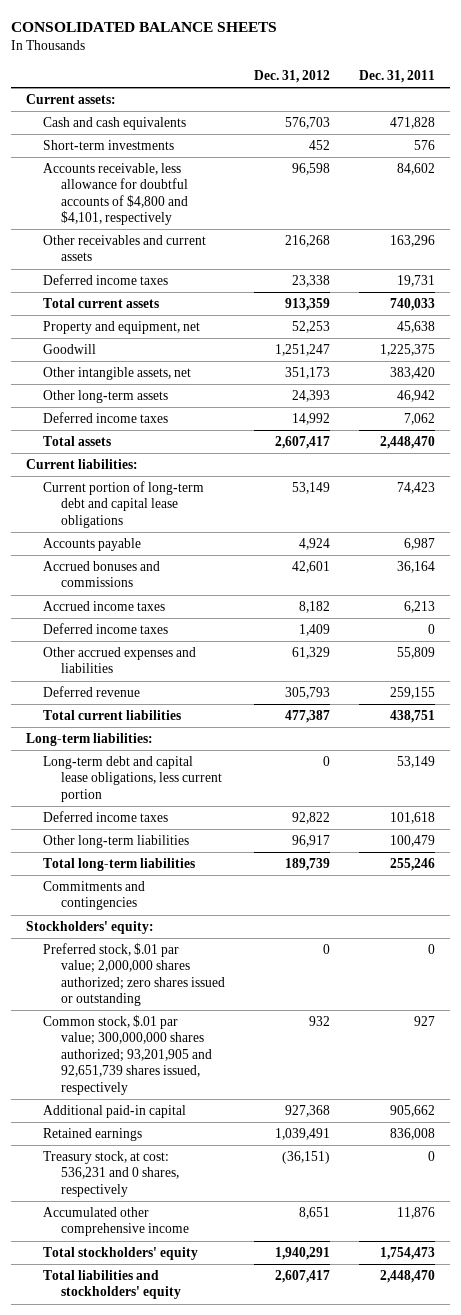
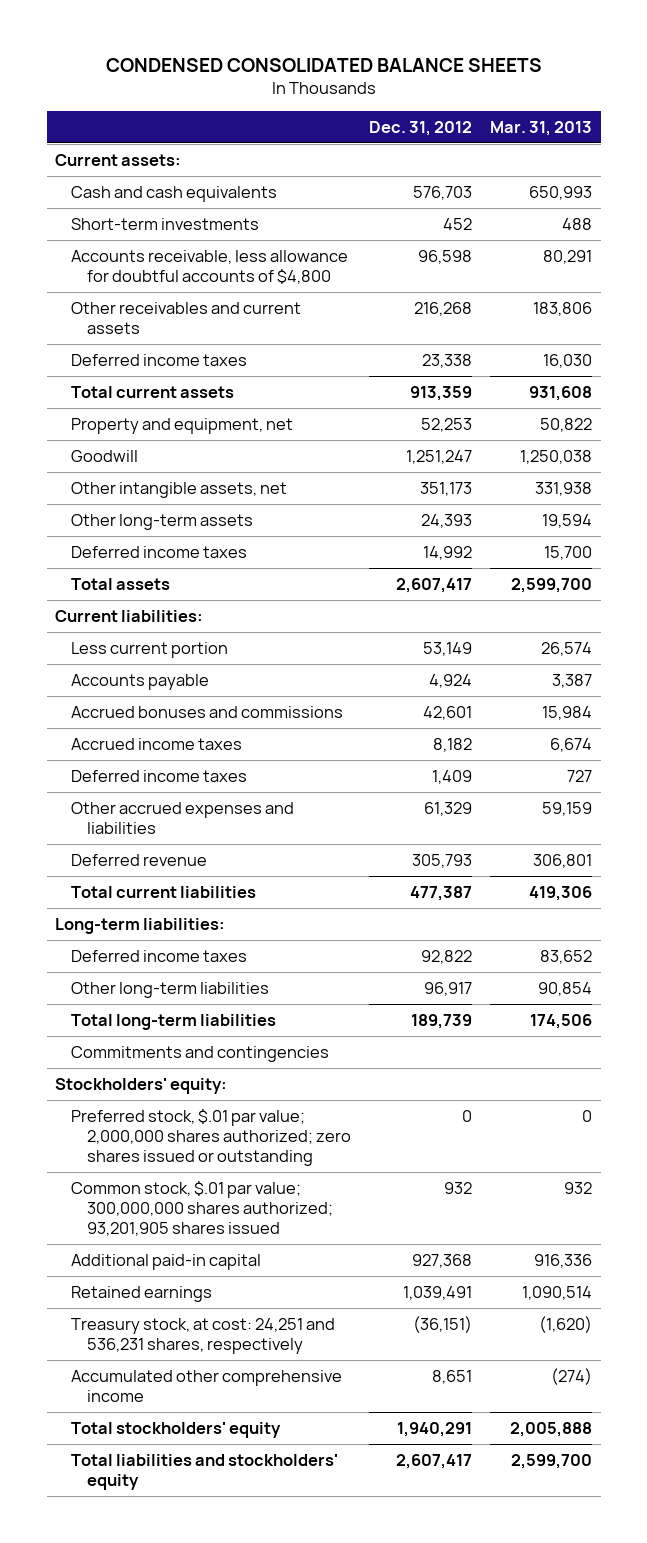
- CONSOLIDATED BALANCE SHEETS
+ CONDENSED CONSOLIDATED BALANCE SHEETS
- | Dec. 31, 2012 | Dec. 31, 2011
+ | Dec. 31, 2012 | Mar. 31, 2013
- Accounts receivable, less allowance for doubtful accounts of $4,800 and $4,101, respectively | 96,598 | 84,602
+ Accounts receivable, less allowance for doubtful accounts of $4,800 | 96,598 | 80,291
- Current portion of long-term debt and capital lease obligations | 53,149 | 74,423
+ Less current portion | 53,149 | 26,574
- Long-term debt and capital lease obligations, less current portion | 0 | 53,149
- Common stock, $.01 par value; 300,000,000 shares authorized; 93,201,905 and 92,651,739 shares issued, respectively | 932 | 927
+ Common stock, $.01 par value; 300,000,000 shares authorized; 93,201,905 shares issued | 932 | 932
- Treasury stock, at cost: 536,231 and 0 shares, respectively | (36,151) | 0
+ Treasury stock, at cost: 24,251 and 536,231 shares, respectively | (36,151) | (1,620)

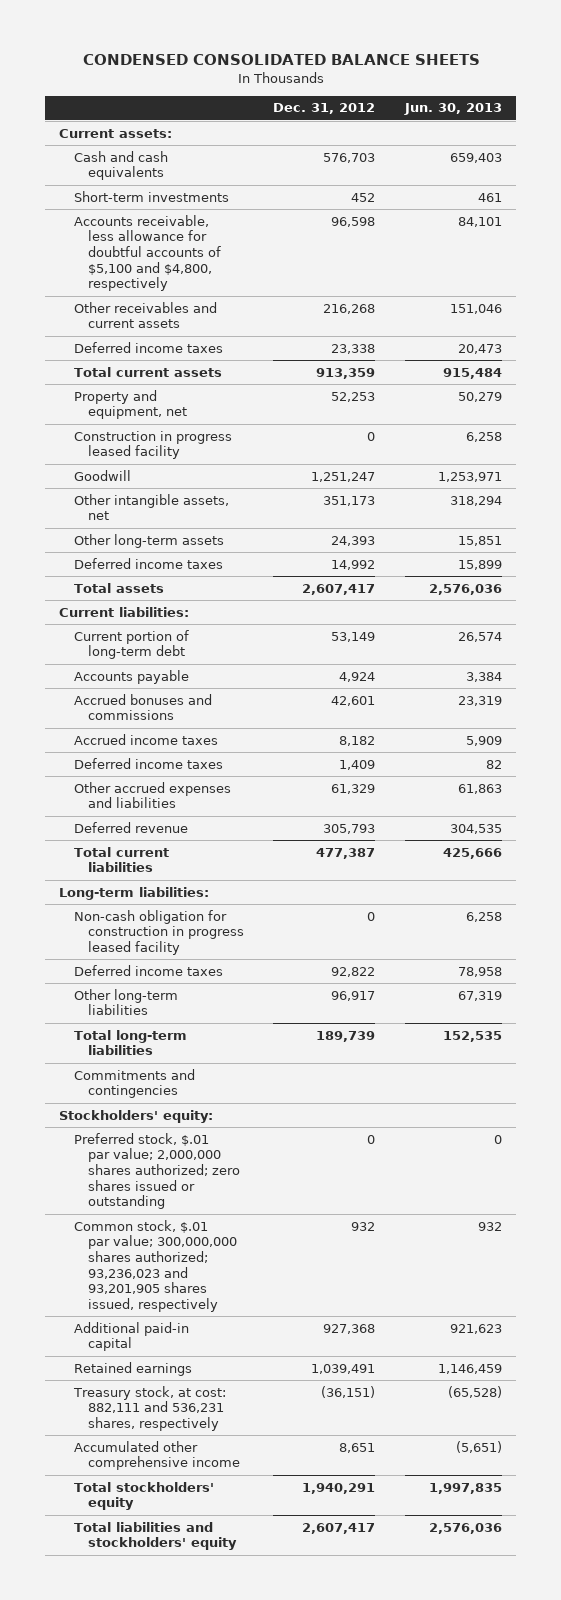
- | Dec. 31, 2012 | Mar. 31, 2013
+ | Dec. 31, 2012 | Jun. 30, 2013
- Accounts receivable, less allowance for doubtful accounts of $4,800 | 96,598 | 80,291
+ Accounts receivable, less allowance for doubtful accounts of $5,100 and $4,800, respectively | 96,598 | 84,101
+ Construction in progress leased facility | 0 | 6,258
- Less current portion | 53,149 | 26,574
+ Current portion of long-term debt | 53,149 | 26,574
+ Non-cash obligation for construction in progress leased facility | 0 | 6,258
- Common stock, $.01 par value; 300,000,000 shares authorized; 93,201,905 shares issued | 932 | 932
+ Common stock, $.01 par value; 300,000,000 shares authorized; 93,236,023 and 93,201,905 shares issued, respectively | 932 | 932
- Treasury stock, at cost: 24,251 and 536,231 shares, respectively | (36,151) | (1,620)
+ Treasury stock, at cost: 882,111 and 536,231 shares, respectively | (36,151) | (65,528)

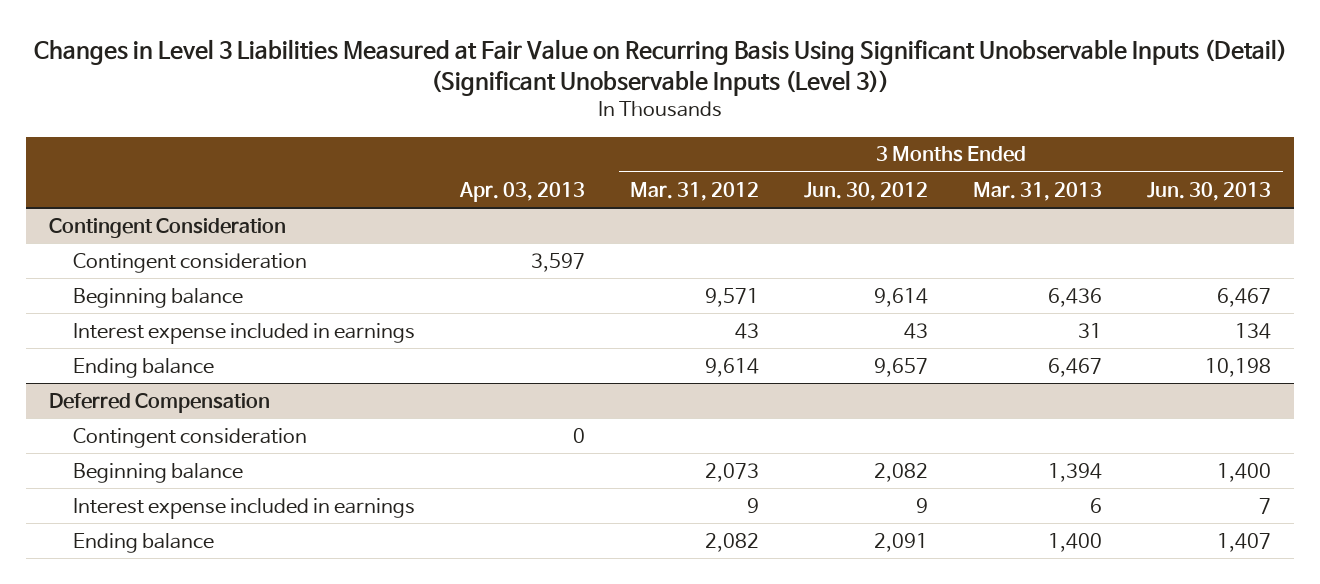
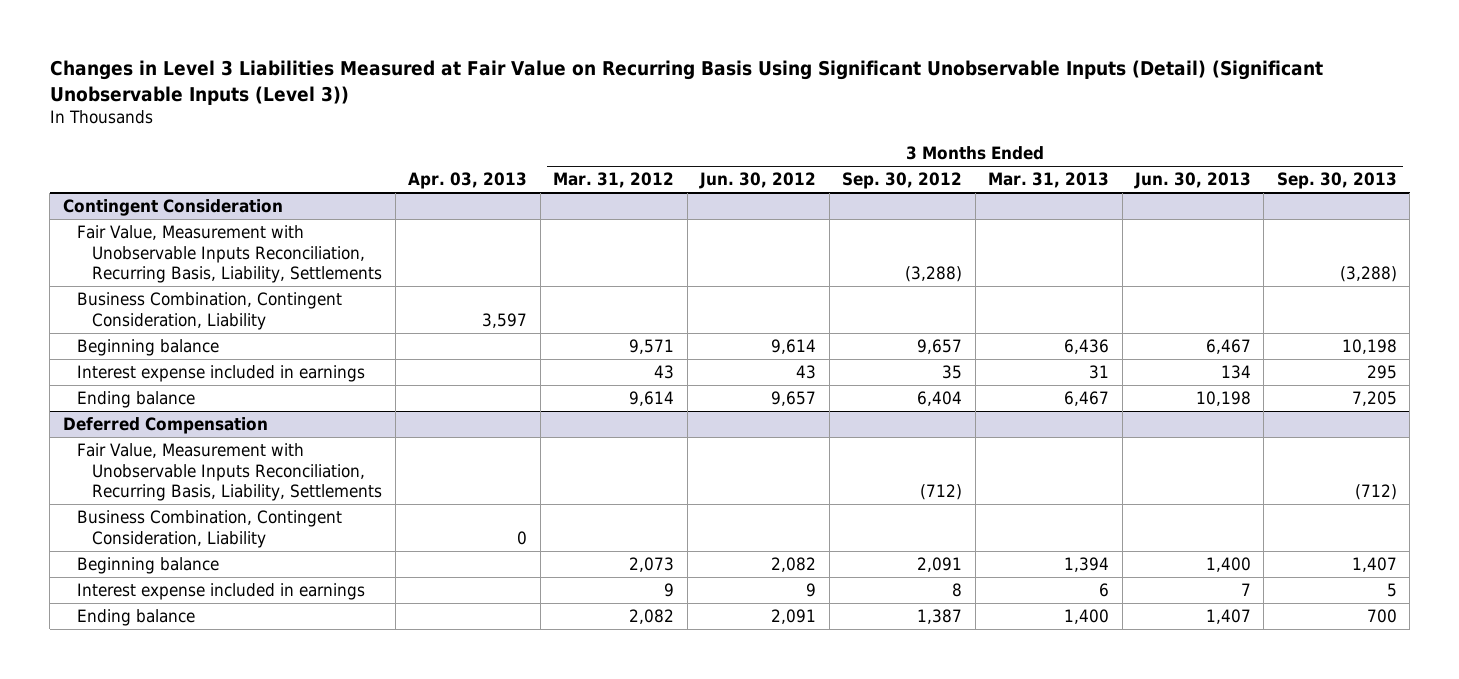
- | Apr. 03, 2013 | 3 Months Ended Mar. 31, 2012 | 3 Months Ended Jun. 30, 2012 | 3 Months Ended Mar. 31, 2013 | 3 Months Ended Jun. 30, 2013
+ | Apr. 03, 2013 | 3 Months Ended Mar. 31, 2012 | 3 Months Ended Jun. 30, 2012 | 3 Months Ended Sep. 30, 2012 | 3 Months Ended Mar. 31, 2013 | 3 Months Ended Jun. 30, 2013 | 3 Months Ended Sep. 30, 2013
@ Contingent Consideration
- Contingent consideration | 3,597 | | | |
+ Fair Value, Measurement with Unobservable Inputs Reconciliation, Recurring Basis, Liability, Settlements | | | | (3,288) | | | (3,288)
+ Business Combination, Contingent Consideration, Liability | 3,597 | | | | | |
@ Deferred Compensation
- Contingent consideration | 0 | | | |
+ Fair Value, Measurement with Unobservable Inputs Reconciliation, Recurring Basis, Liability, Settlements | | | | (712) | | | (712)
+ Business Combination, Contingent Consideration, Liability | 0 | | | | | |

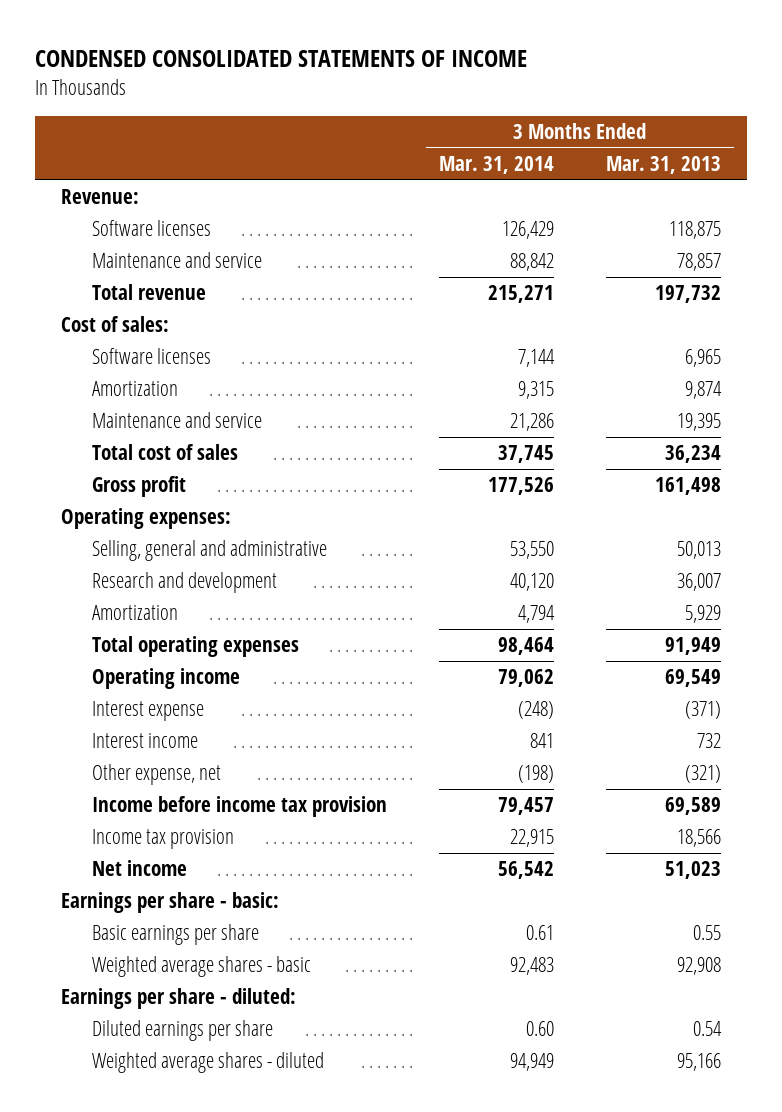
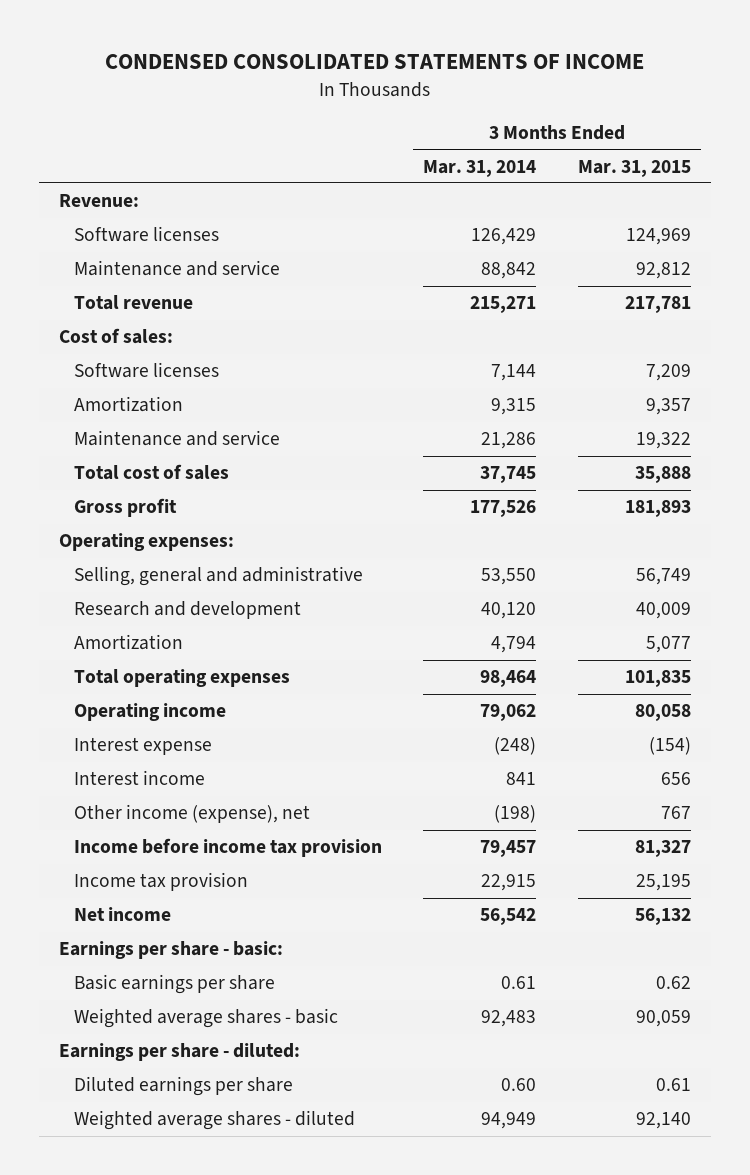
- | 3 Months Ended Mar. 31, 2014 | 3 Months Ended Mar. 31, 2013
+ | 3 Months Ended Mar. 31, 2014 | 3 Months Ended Mar. 31, 2015
- Other expense, net | (198) | (321)
+ Other income (expense), net | (198) | 767

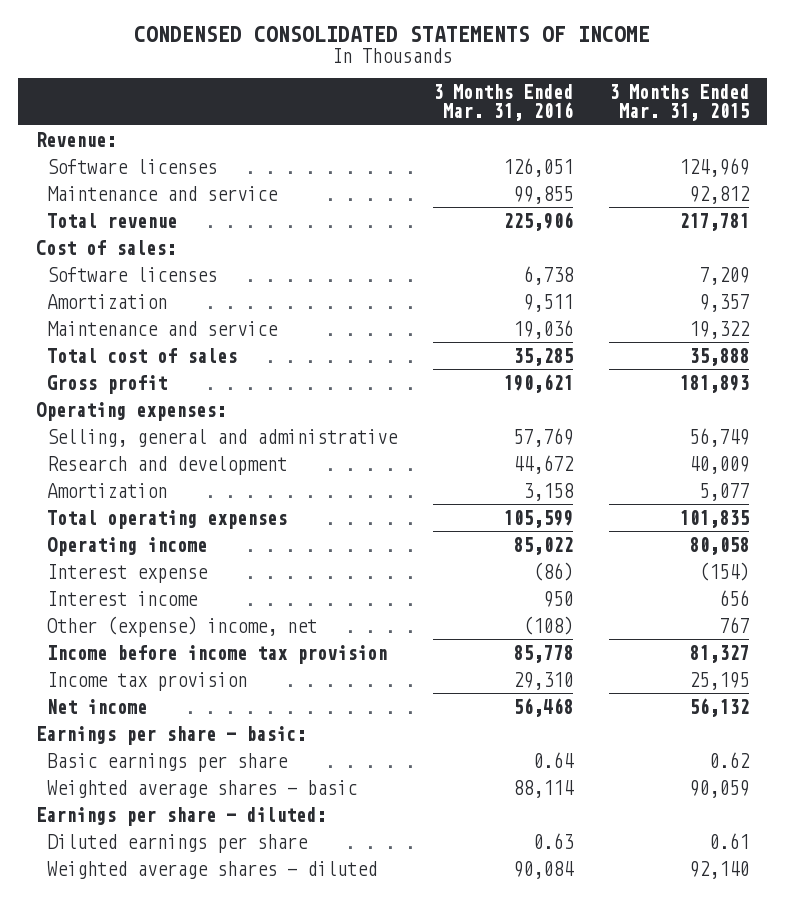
- | 3 Months Ended Mar. 31, 2014 | 3 Months Ended Mar. 31, 2015
+ | 3 Months Ended Mar. 31, 2016 | 3 Months Ended Mar. 31, 2015
- Other income (expense), net | (198) | 767
+ Other (expense) income, net | (108) | 767

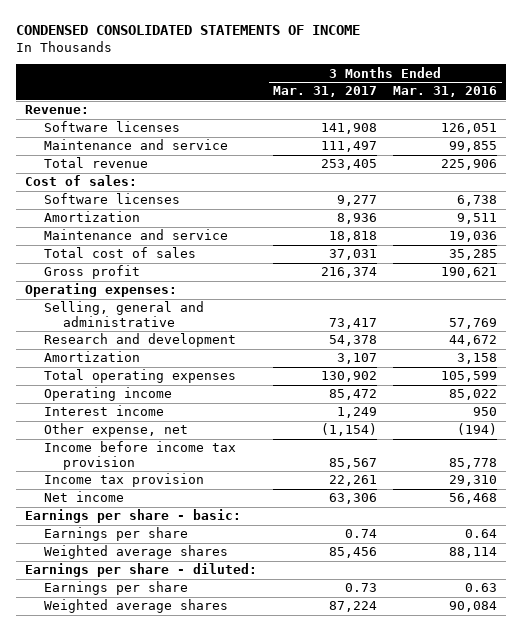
- | 3 Months Ended Mar. 31, 2016 | 3 Months Ended Mar. 31, 2015
+ | 3 Months Ended Mar. 31, 2017 | 3 Months Ended Mar. 31, 2016
- Interest expense | (86) | (154)
- Other (expense) income, net | (108) | 767
+ Other expense, net | (1,154) | (194)
- Basic earnings per share | 0.64 | 0.62
- Weighted average shares - basic | 88,114 | 90,059
+ Earnings per share | 0.74 | 0.64
+ Weighted average shares | 85,456 | 88,114
- Diluted earnings per share | 0.63 | 0.61
- Weighted average shares - diluted | 90,084 | 92,140
+ Earnings per share | 0.73 | 0.63
+ Weighted average shares | 87,224 | 90,084

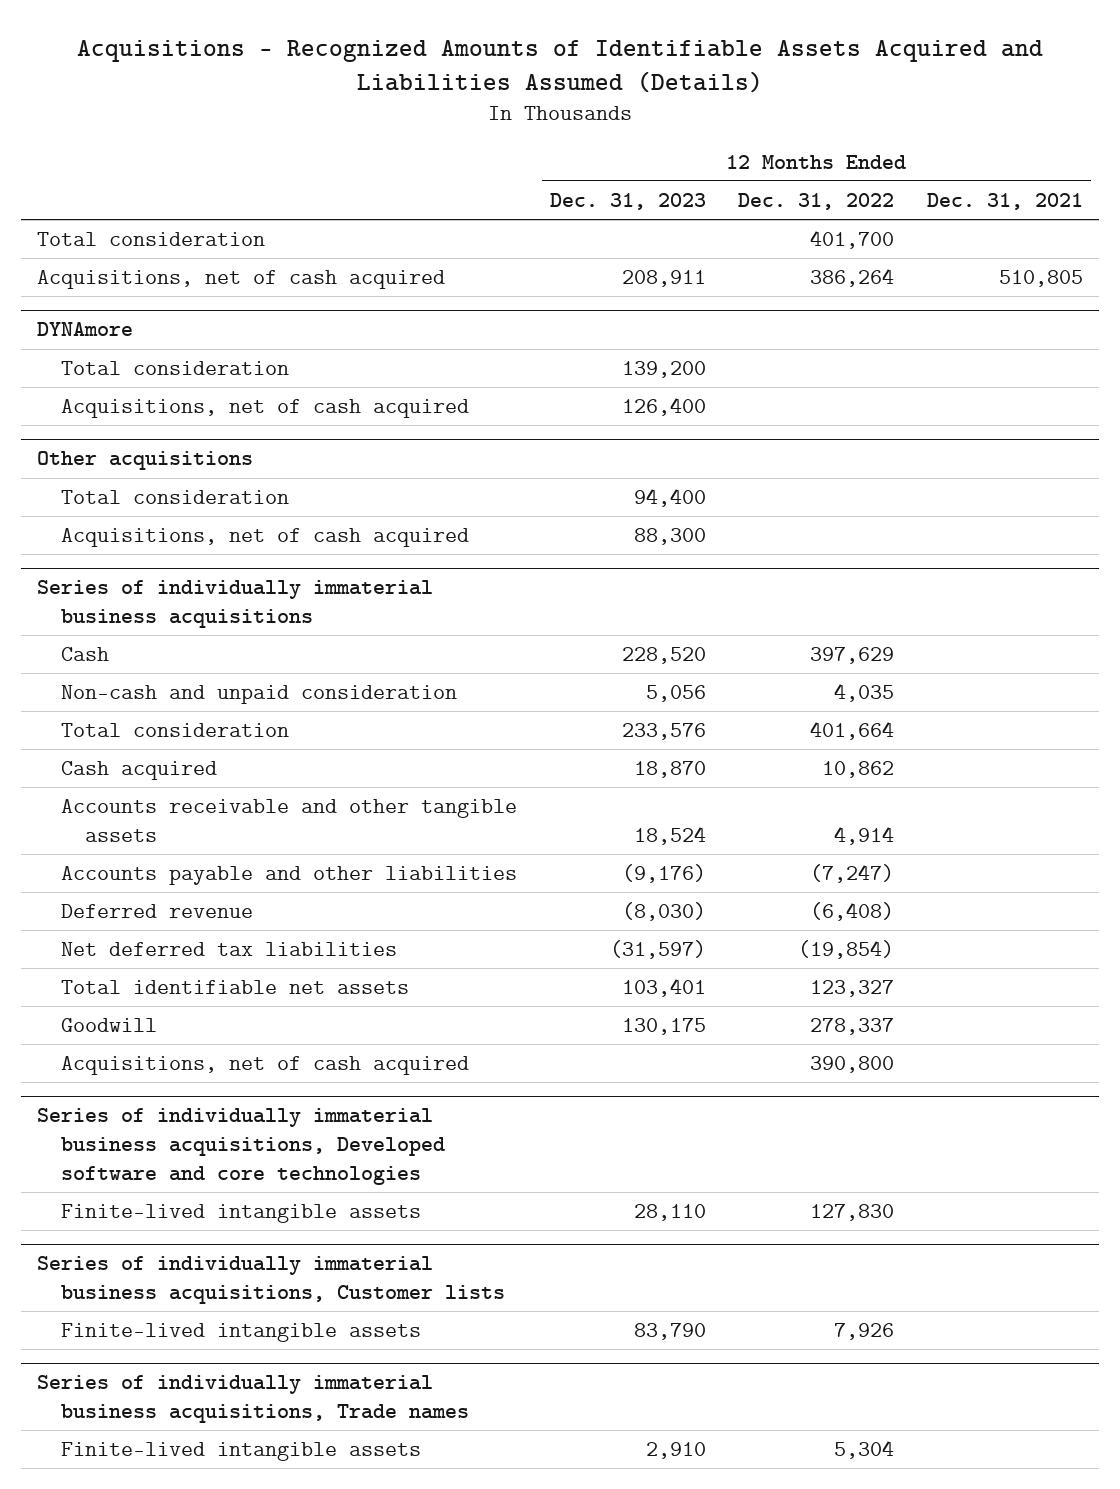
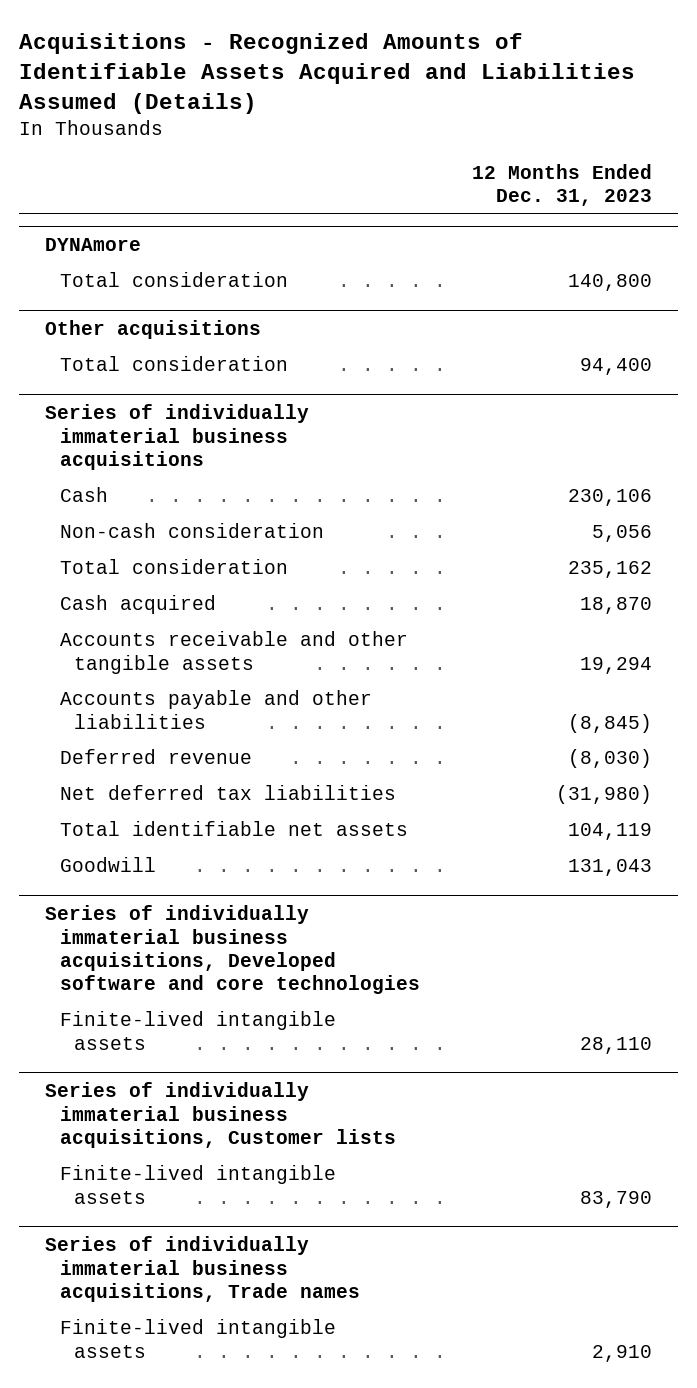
- | 12 Months Ended Dec. 31, 2023 | 12 Months Ended Dec. 31, 2022 | 12 Months Ended Dec. 31, 2021
+ | 12 Months Ended Dec. 31, 2023
- Total consideration | | 401,700 |
- Acquisitions, net of cash acquired | 208,911 | 386,264 | 510,805
@ DYNAmore
- Total consideration | 139,200 | |
- Acquisitions, net of cash acquired | 126,400 | |
+ Total consideration | 140,800
@ Other acquisitions
- Acquisitions, net of cash acquired | 88,300 | |
@ Series of individually immaterial business acquisitions
- Cash | 228,520 | 397,629 |
- Non-cash and unpaid consideration | 5,056 | 4,035 |
- Total consideration | 233,576 | 401,664 |
+ Cash | 230,106
+ Non-cash consideration | 5,056
+ Total consideration | 235,162
- Accounts receivable and other tangible assets | 18,524 | 4,914 |
- Accounts payable and other liabilities | (9,176) | (7,247) |
+ Accounts receivable and other tangible assets | 19,294
+ Accounts payable and other liabilities | (8,845)
- Net deferred tax liabilities | (31,597) | (19,854) |
- Total identifiable net assets | 103,401 | 123,327 |
- Goodwill | 130,175 | 278,337 |
- Acquisitions, net of cash acquired | | 390,800 |
+ Net deferred tax liabilities | (31,980)
+ Total identifiable net assets | 104,119
+ Goodwill | 131,043

